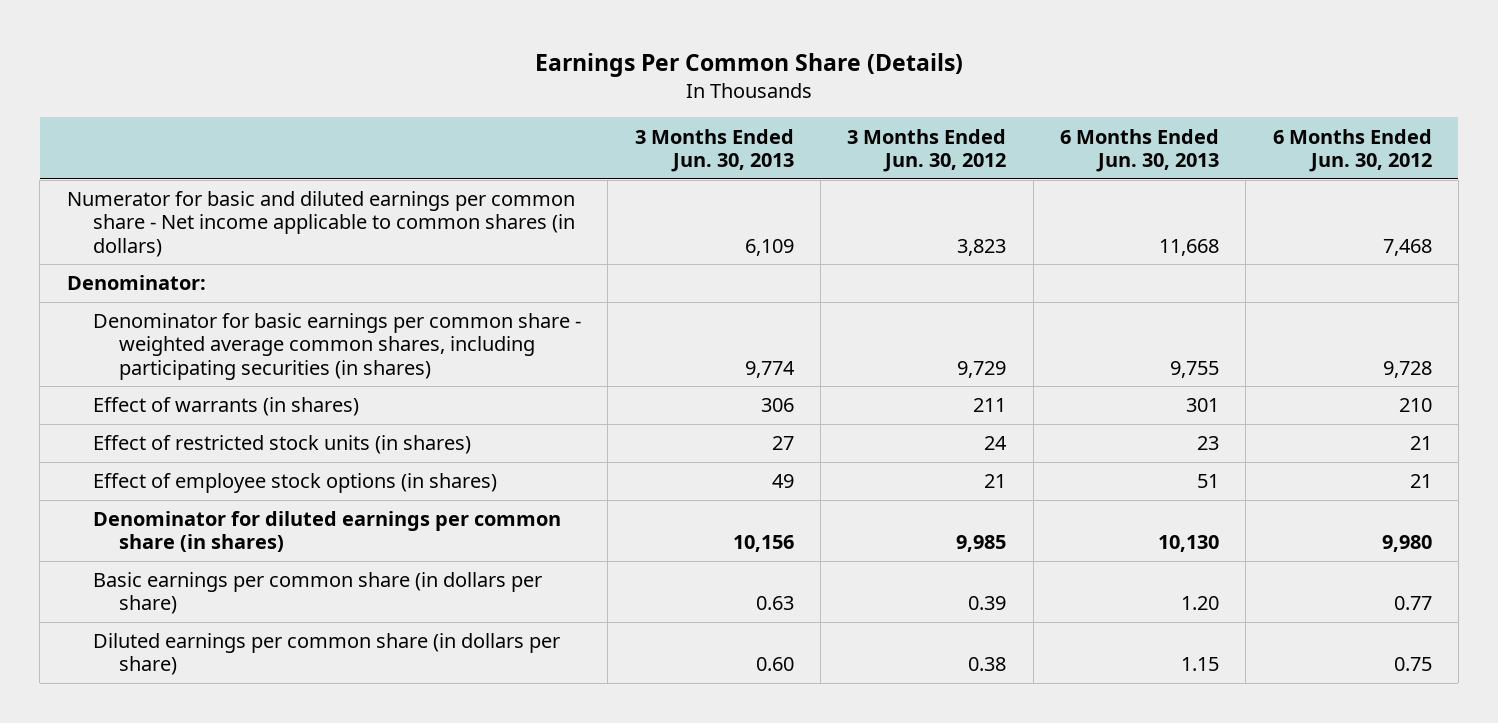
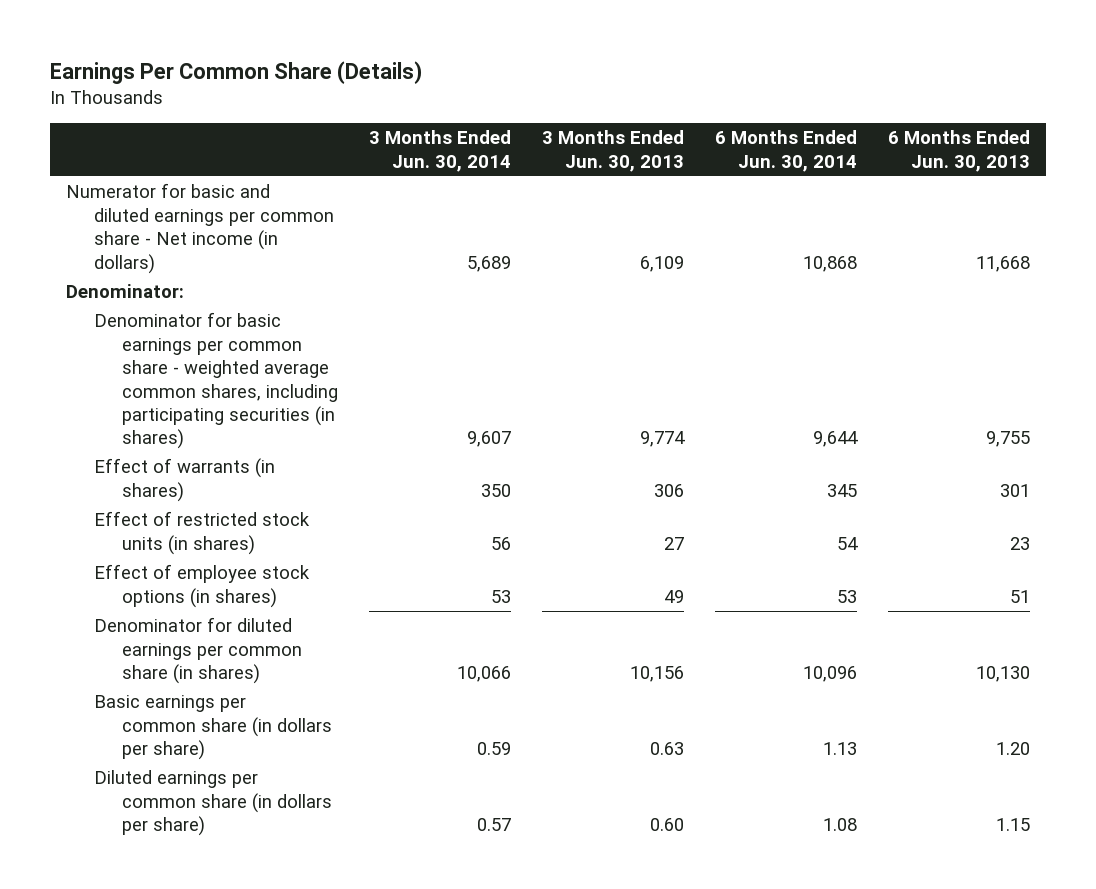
- | 3 Months Ended Jun. 30, 2013 | 3 Months Ended Jun. 30, 2012 | 6 Months Ended Jun. 30, 2013 | 6 Months Ended Jun. 30, 2012
+ | 3 Months Ended Jun. 30, 2014 | 3 Months Ended Jun. 30, 2013 | 6 Months Ended Jun. 30, 2014 | 6 Months Ended Jun. 30, 2013
- Numerator for basic and diluted earnings per common share - Net income applicable to common shares (in dollars) | 6,109 | 3,823 | 11,668 | 7,468
+ Numerator for basic and diluted earnings per common share - Net income (in dollars) | 5,689 | 6,109 | 10,868 | 11,668

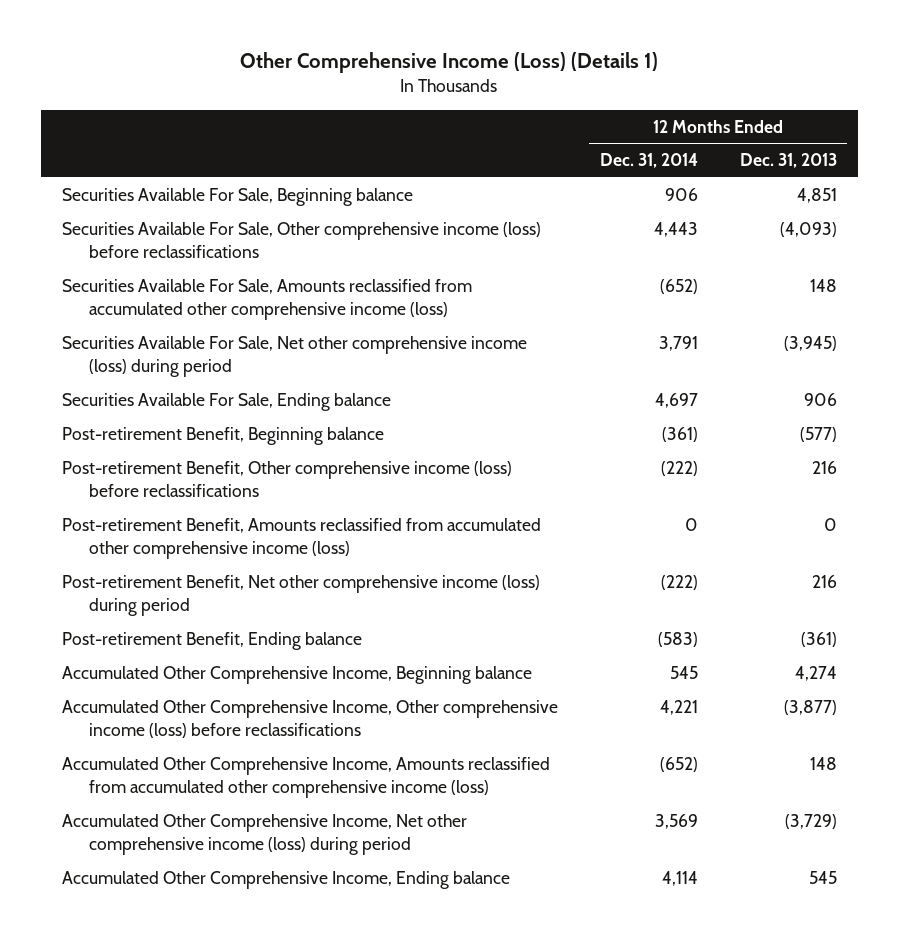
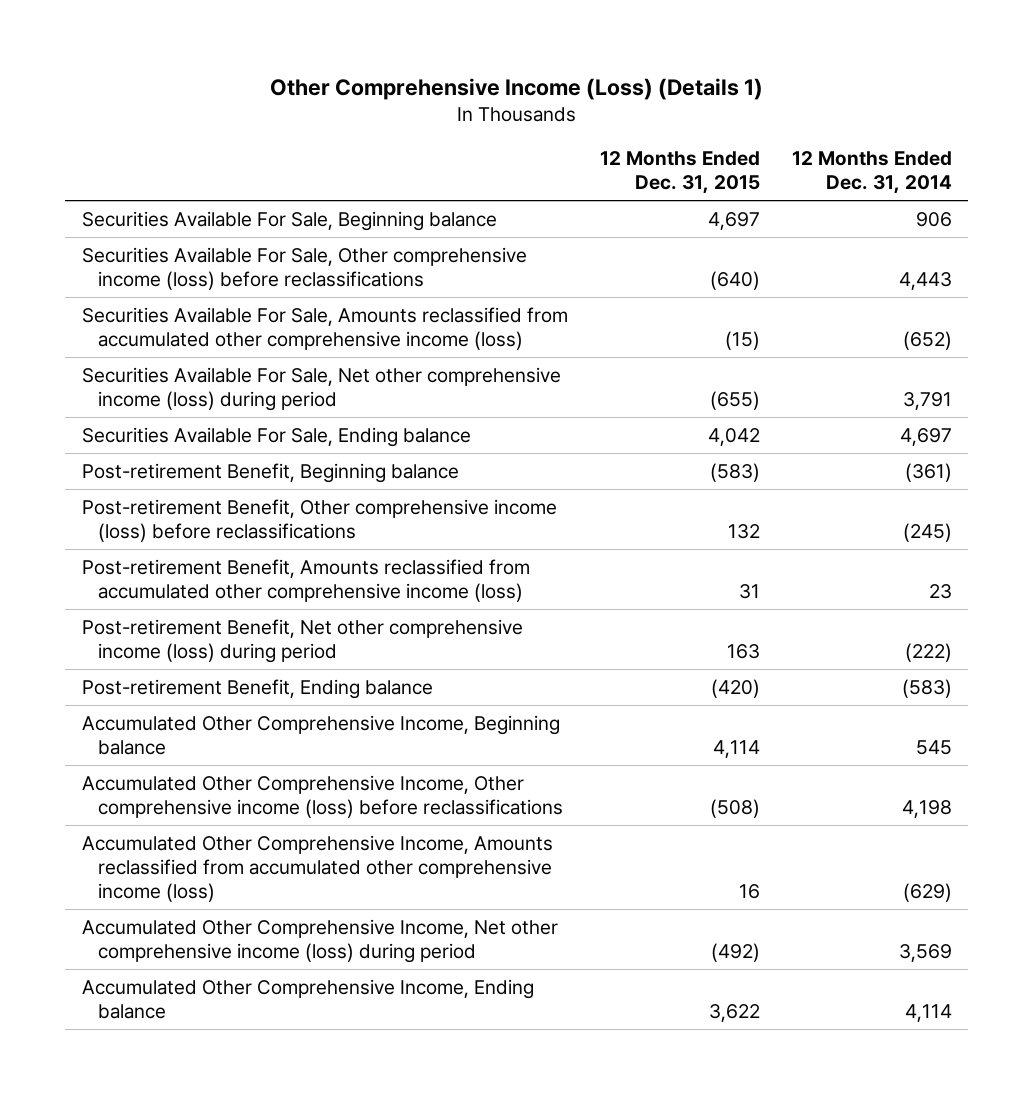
- | 12 Months Ended Dec. 31, 2014 | 12 Months Ended Dec. 31, 2013
+ | 12 Months Ended Dec. 31, 2015 | 12 Months Ended Dec. 31, 2014
- Post-retirement Benefit, Other comprehensive income (loss) before reclassifications | (222) | 216
- Post-retirement Benefit, Amounts reclassified from accumulated other comprehensive income (loss) | 0 | 0
+ Post-retirement Benefit, Other comprehensive income (loss) before reclassifications | 132 | (245)
+ Post-retirement Benefit, Amounts reclassified from accumulated other comprehensive income (loss) | 31 | 23
- Accumulated Other Comprehensive Income, Other comprehensive income (loss) before reclassifications | 4,221 | (3,877)
- Accumulated Other Comprehensive Income, Amounts reclassified from accumulated other comprehensive income (loss) | (652) | 148
+ Accumulated Other Comprehensive Income, Other comprehensive income (loss) before reclassifications | (508) | 4,198
+ Accumulated Other Comprehensive Income, Amounts reclassified from accumulated other comprehensive income (loss) | 16 | (629)

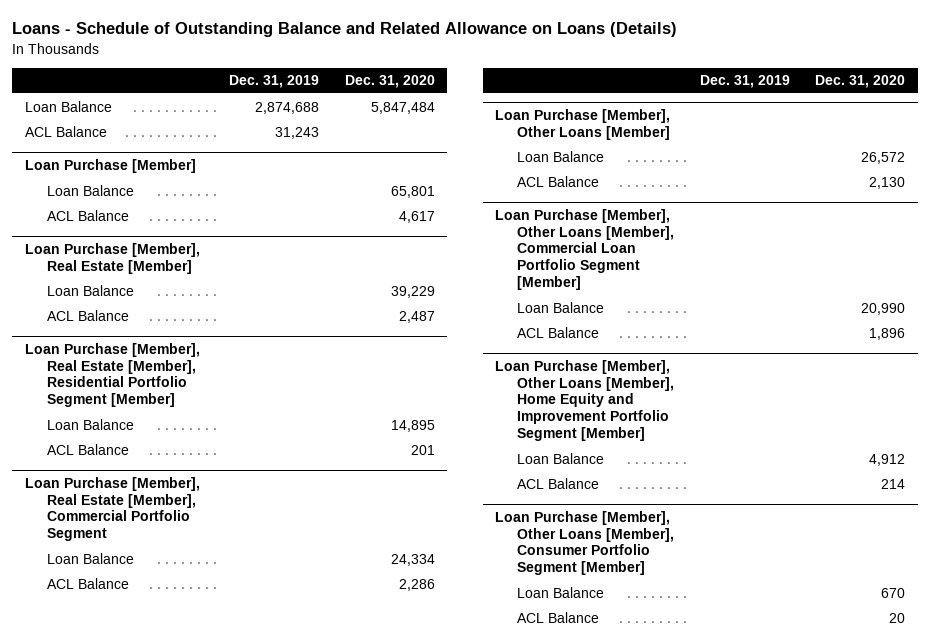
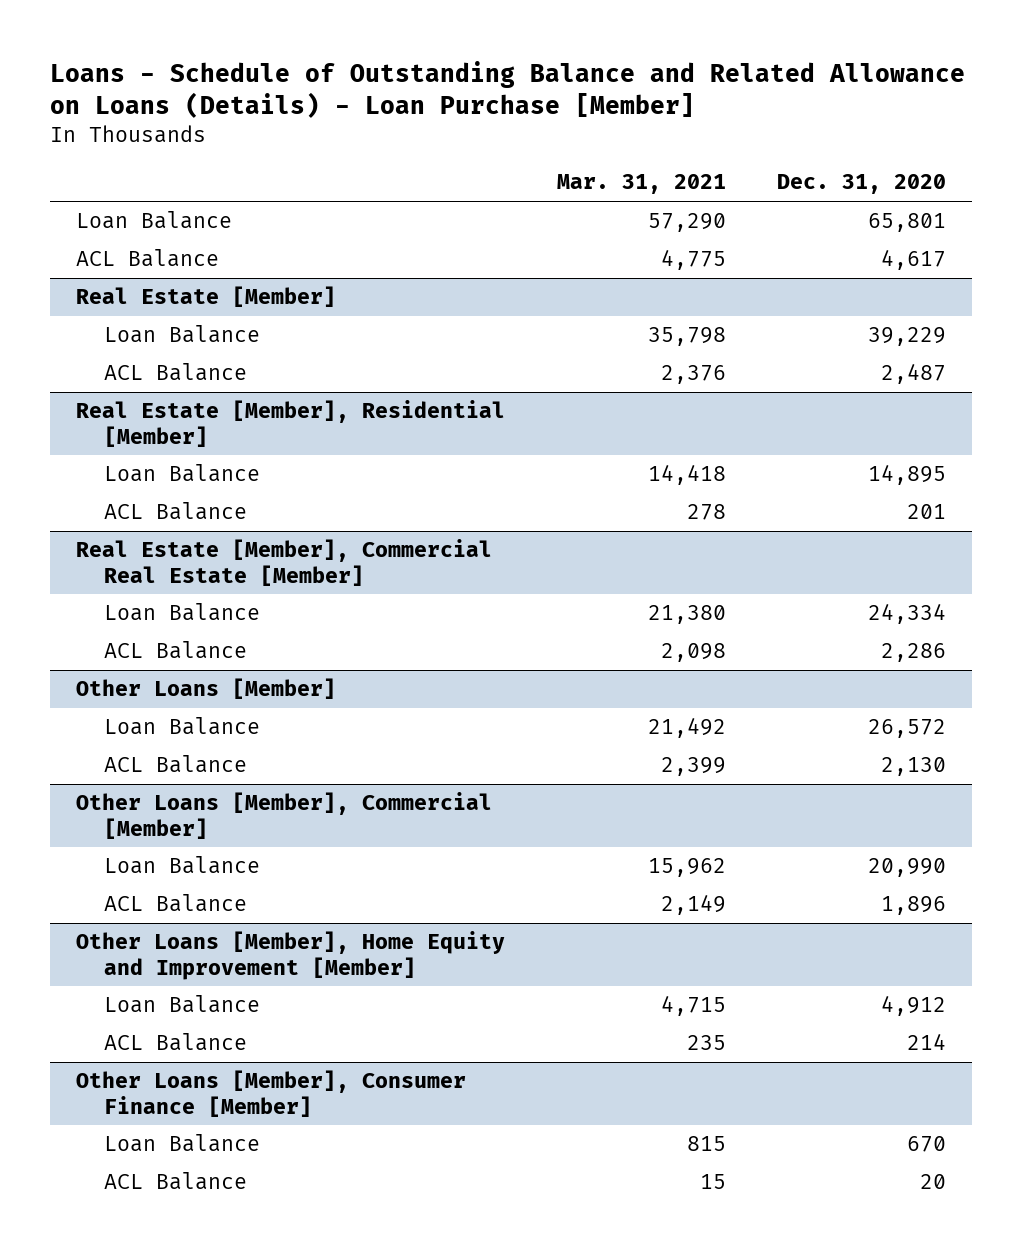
- Loans - Schedule of Outstanding Balance and Related Allowance on Loans (Details)
+ Loans - Schedule of Outstanding Balance and Related Allowance on Loans (Details) - Loan Purchase [Member]
- | Dec. 31, 2019 | Dec. 31, 2020
+ | Mar. 31, 2021 | Dec. 31, 2020
- Loan Balance | 2,874,688 | 5,847,484
- ACL Balance | 31,243 |
- Loan Purchase [Member]
- Loan Purchase [Member], Real Estate [Member]
+ Real Estate [Member]
- Loan Purchase [Member], Real Estate [Member], Residential Portfolio Segment [Member]
+ Real Estate [Member], Residential [Member]
- Loan Purchase [Member], Real Estate [Member], Commercial Portfolio Segment
+ Real Estate [Member], Commercial Real Estate [Member]
- Loan Purchase [Member], Other Loans [Member]
+ Other Loans [Member]
- Loan Purchase [Member], Other Loans [Member], Commercial Loan Portfolio Segment [Member]
+ Other Loans [Member], Commercial [Member]
- Loan Purchase [Member], Other Loans [Member], Home Equity and Improvement Portfolio Segment [Member]
+ Other Loans [Member], Home Equity and Improvement [Member]
- Loan Purchase [Member], Other Loans [Member], Consumer Portfolio Segment [Member]
+ Other Loans [Member], Consumer Finance [Member]

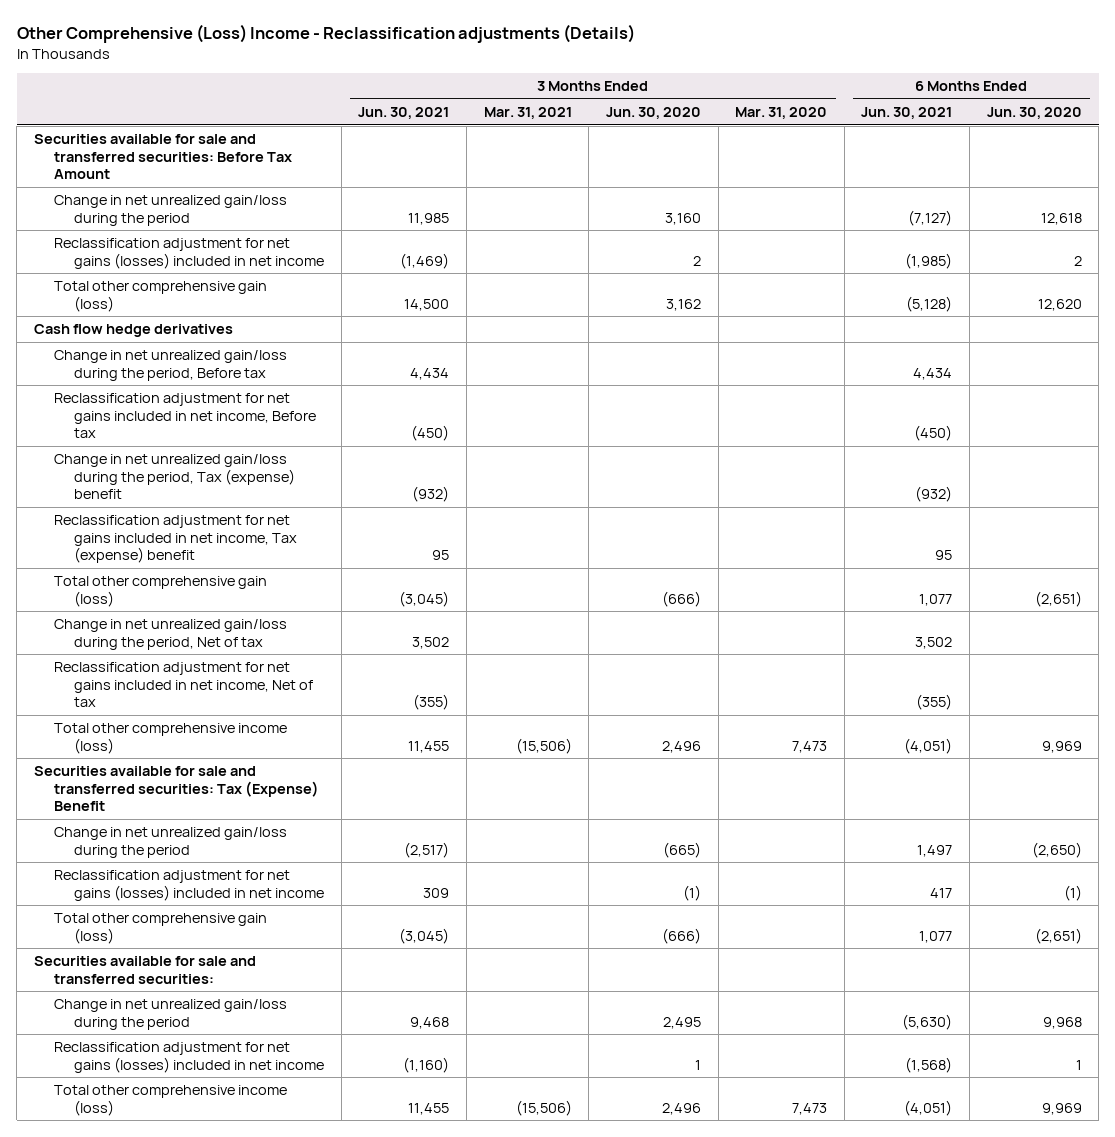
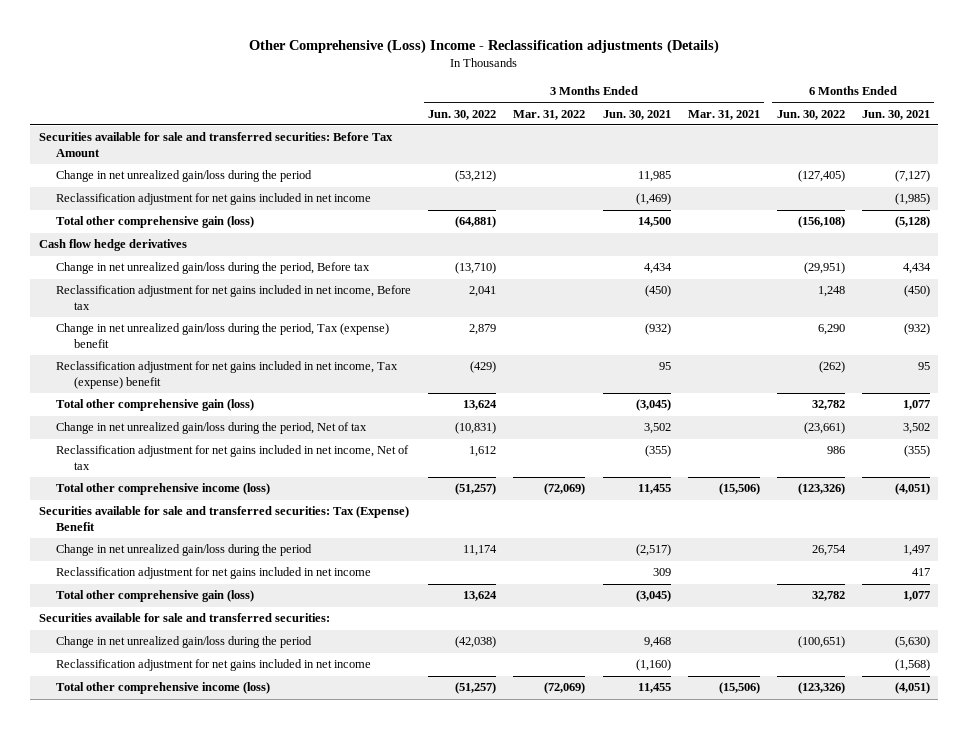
- | 3 Months Ended Jun. 30, 2021 | 3 Months Ended Mar. 31, 2021 | 3 Months Ended Jun. 30, 2020 | 3 Months Ended Mar. 31, 2020 | 6 Months Ended Jun. 30, 2021 | 6 Months Ended Jun. 30, 2020
+ | 3 Months Ended Jun. 30, 2022 | 3 Months Ended Mar. 31, 2022 | 3 Months Ended Jun. 30, 2021 | 3 Months Ended Mar. 31, 2021 | 6 Months Ended Jun. 30, 2022 | 6 Months Ended Jun. 30, 2021
- Reclassification adjustment for net gains (losses) included in net income | (1,469) | | 2 | | (1,985) | 2
+ Reclassification adjustment for net gains included in net income | | | (1,469) | | | (1,985)
- Reclassification adjustment for net gains (losses) included in net income | 309 | | (1) | | 417 | (1)
+ Reclassification adjustment for net gains included in net income | | | 309 | | | 417
- Reclassification adjustment for net gains (losses) included in net income | (1,160) | | 1 | | (1,568) | 1
+ Reclassification adjustment for net gains included in net income | | | (1,160) | | | (1,568)

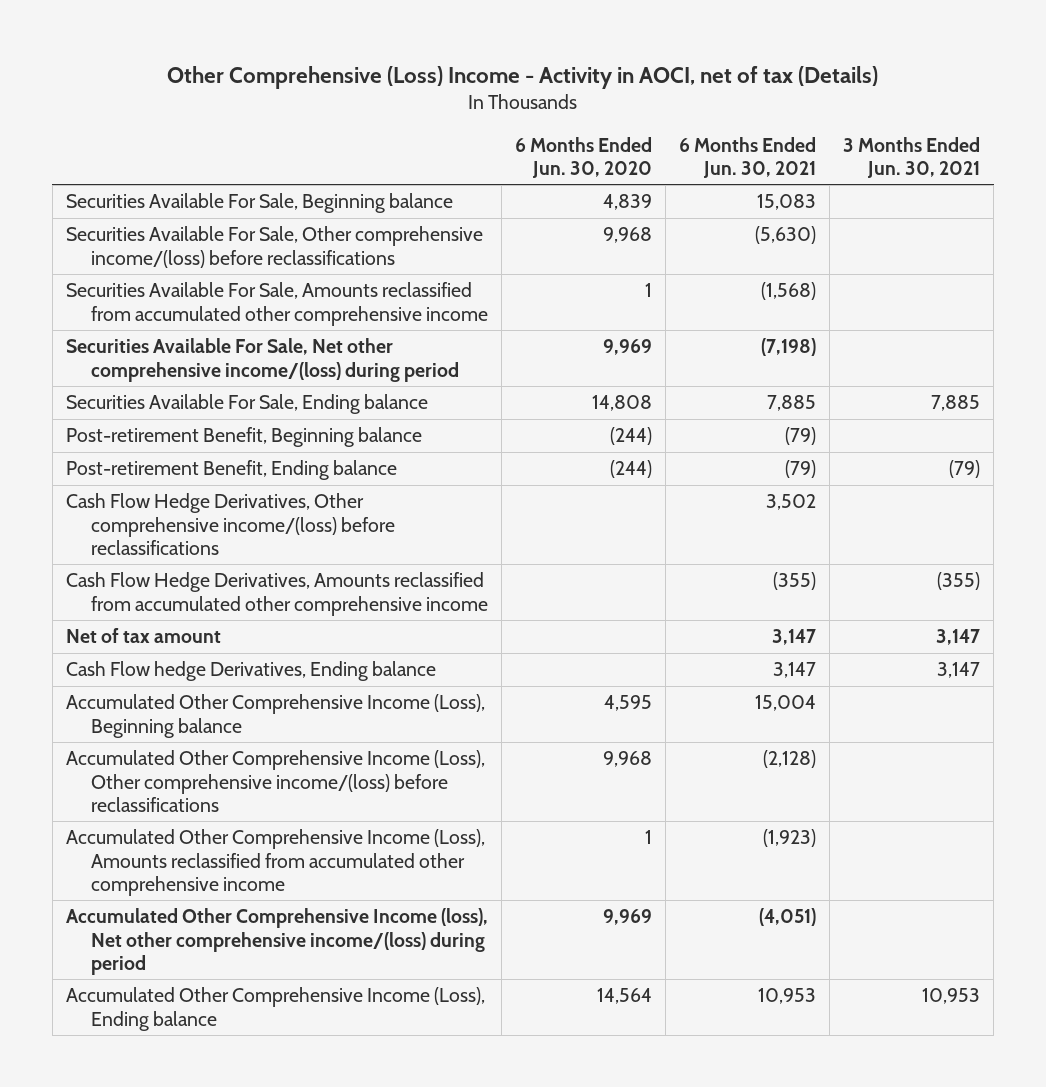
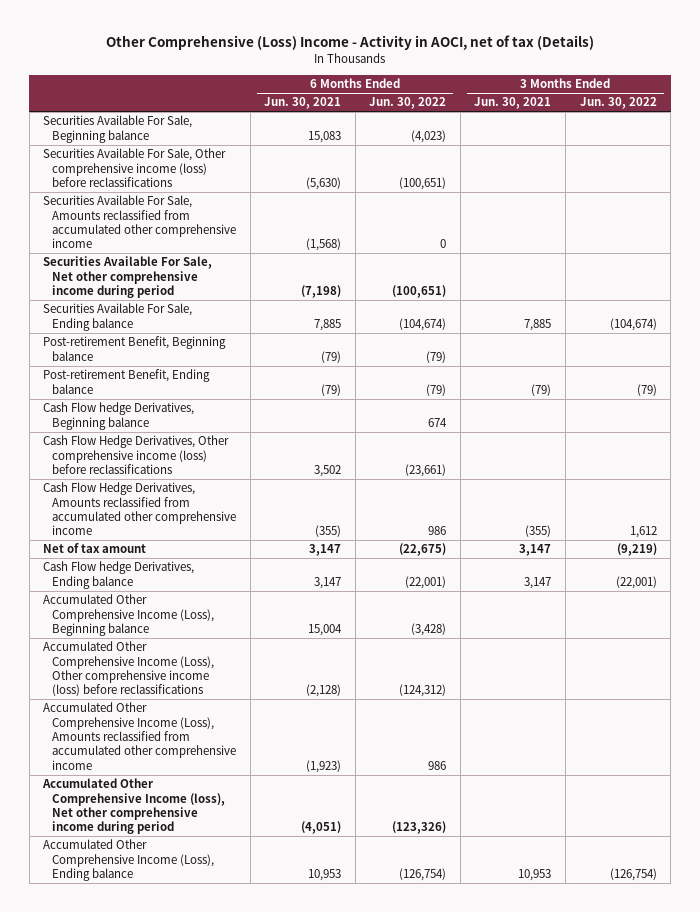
- | 6 Months Ended Jun. 30, 2020 | 6 Months Ended Jun. 30, 2021 | 3 Months Ended Jun. 30, 2021
+ | 6 Months Ended Jun. 30, 2021 | 6 Months Ended Jun. 30, 2022 | 3 Months Ended Jun. 30, 2021 | 3 Months Ended Jun. 30, 2022
- Securities Available For Sale, Other comprehensive income/(loss) before reclassifications | 9,968 | (5,630) |
+ Securities Available For Sale, Other comprehensive income (loss) before reclassifications | (5,630) | (100,651) | |
- Securities Available For Sale, Net other comprehensive income/(loss) during period | 9,969 | (7,198) |
+ Securities Available For Sale, Net other comprehensive income during period | (7,198) | (100,651) | |
- Cash Flow Hedge Derivatives, Other comprehensive income/(loss) before reclassifications | | 3,502 |
+ Cash Flow hedge Derivatives, Beginning balance | | 674 | |
+ Cash Flow Hedge Derivatives, Other comprehensive income (loss) before reclassifications | 3,502 | (23,661) | |
- Accumulated Other Comprehensive Income (Loss), Other comprehensive income/(loss) before reclassifications | 9,968 | (2,128) |
+ Accumulated Other Comprehensive Income (Loss), Other comprehensive income (loss) before reclassifications | (2,128) | (124,312) | |
- Accumulated Other Comprehensive Income (loss), Net other comprehensive income/(loss) during period | 9,969 | (4,051) |
+ Accumulated Other Comprehensive Income (loss), Net other comprehensive income during period | (4,051) | (123,326) | |

